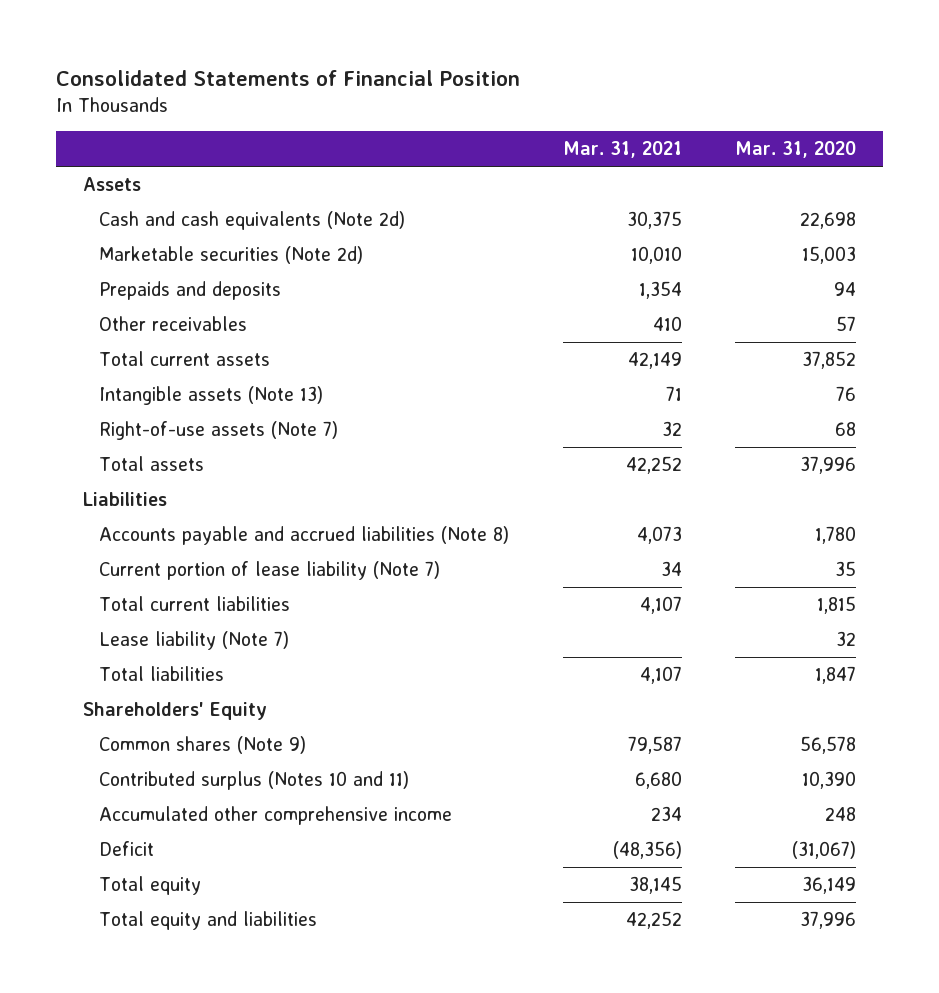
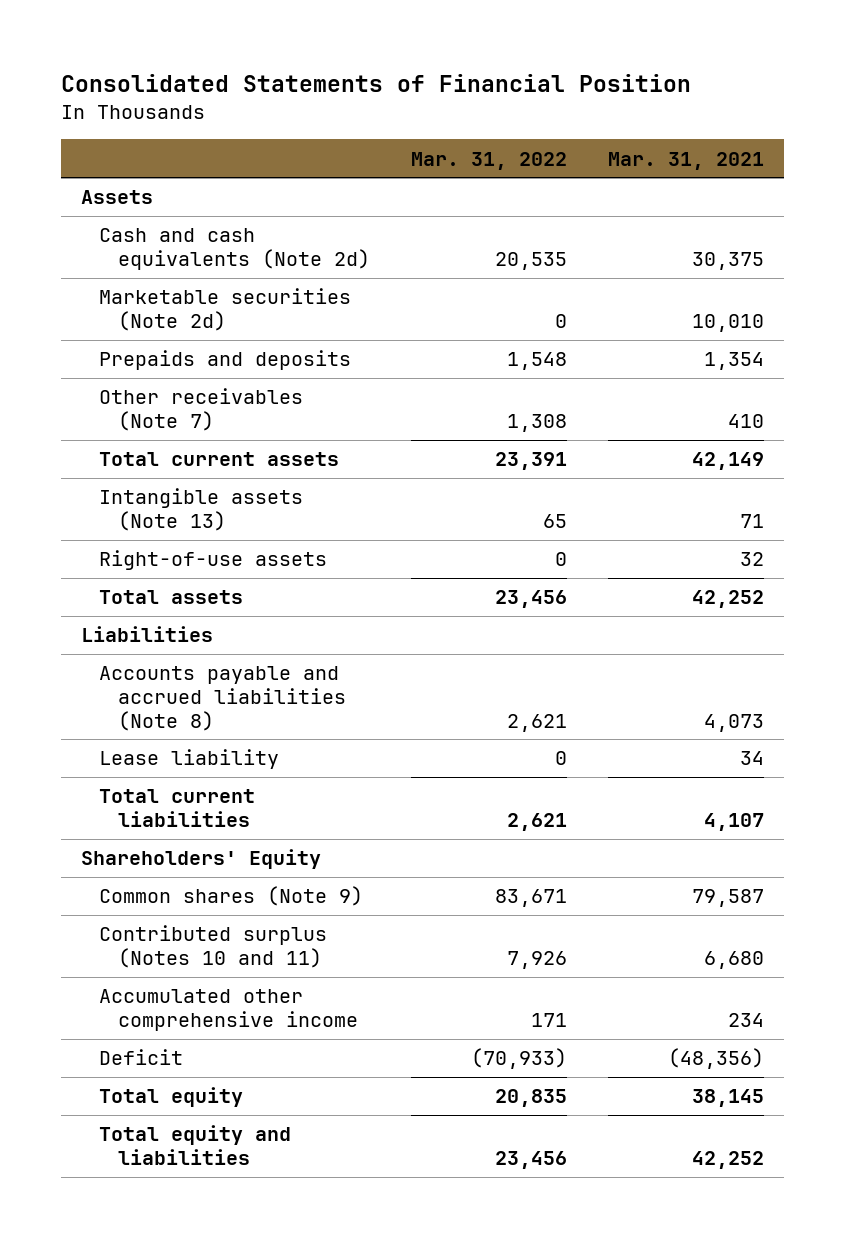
- | Mar. 31, 2021 | Mar. 31, 2020
+ | Mar. 31, 2022 | Mar. 31, 2021
- Other receivables | 410 | 57
+ Other receivables (Note 7) | 1,308 | 410
- Right-of-use assets (Note 7) | 32 | 68
+ Right-of-use assets | 0 | 32
- Current portion of lease liability (Note 7) | 34 | 35
+ Lease liability | 0 | 34
- Lease liability (Note 7) | | 32
- Total liabilities | 4,107 | 1,847

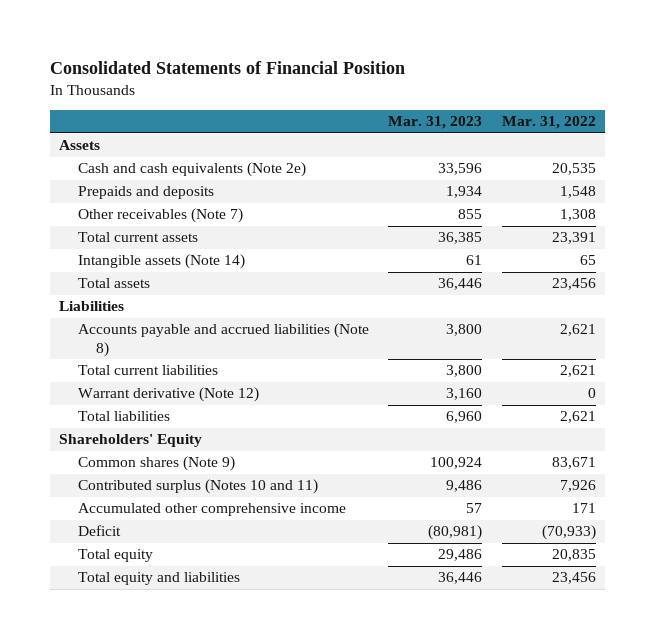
- | Mar. 31, 2022 | Mar. 31, 2021
+ | Mar. 31, 2023 | Mar. 31, 2022
- Cash and cash equivalents (Note 2d) | 20,535 | 30,375
- Marketable securities (Note 2d) | 0 | 10,010
+ Cash and cash equivalents (Note 2e) | 33,596 | 20,535
- Intangible assets (Note 13) | 65 | 71
- Right-of-use assets | 0 | 32
+ Intangible assets (Note 14) | 61 | 65
- Lease liability | 0 | 34
+ Warrant derivative (Note 12) | 3,160 | 0
+ Total liabilities | 6,960 | 2,621

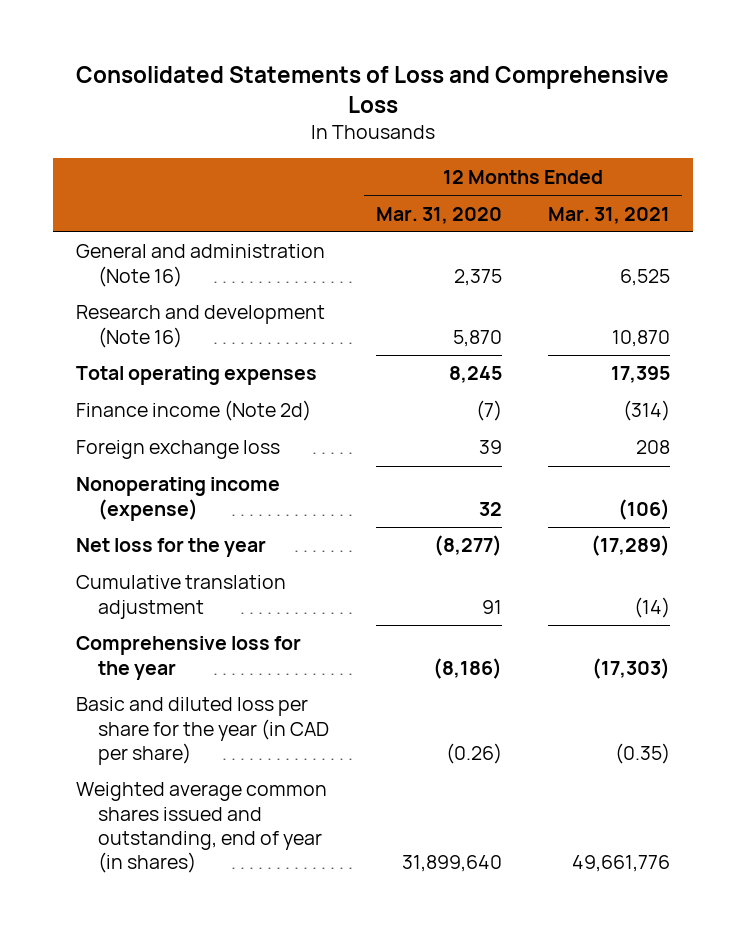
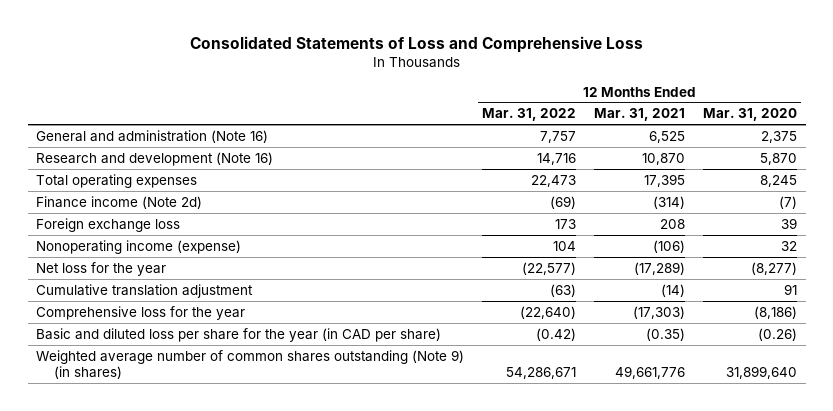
- | 12 Months Ended Mar. 31, 2020 | 12 Months Ended Mar. 31, 2021
+ | 12 Months Ended Mar. 31, 2022 | 12 Months Ended Mar. 31, 2021 | 12 Months Ended Mar. 31, 2020
- Weighted average common shares issued and outstanding, end of year (in shares) | 31,899,640 | 49,661,776
+ Weighted average number of common shares outstanding (Note 9) (in shares) | 54,286,671 | 49,661,776 | 31,899,640

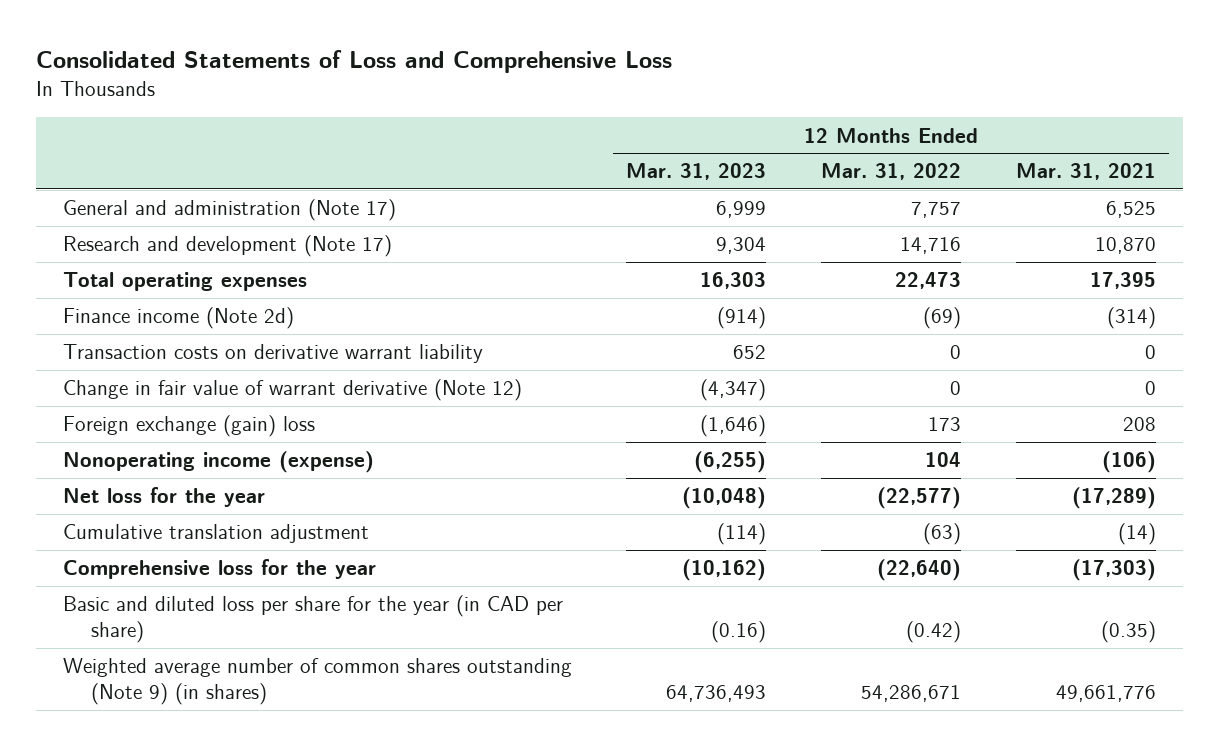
- | 12 Months Ended Mar. 31, 2022 | 12 Months Ended Mar. 31, 2021 | 12 Months Ended Mar. 31, 2020
+ | 12 Months Ended Mar. 31, 2023 | 12 Months Ended Mar. 31, 2022 | 12 Months Ended Mar. 31, 2021
- General and administration (Note 16) | 7,757 | 6,525 | 2,375
- Research and development (Note 16) | 14,716 | 10,870 | 5,870
+ General and administration (Note 17) | 6,999 | 7,757 | 6,525
+ Research and development (Note 17) | 9,304 | 14,716 | 10,870
- Foreign exchange loss | 173 | 208 | 39
+ Transaction costs on derivative warrant liability | 652 | 0 | 0
+ Change in fair value of warrant derivative (Note 12) | (4,347) | 0 | 0
+ Foreign exchange (gain) loss | (1,646) | 173 | 208

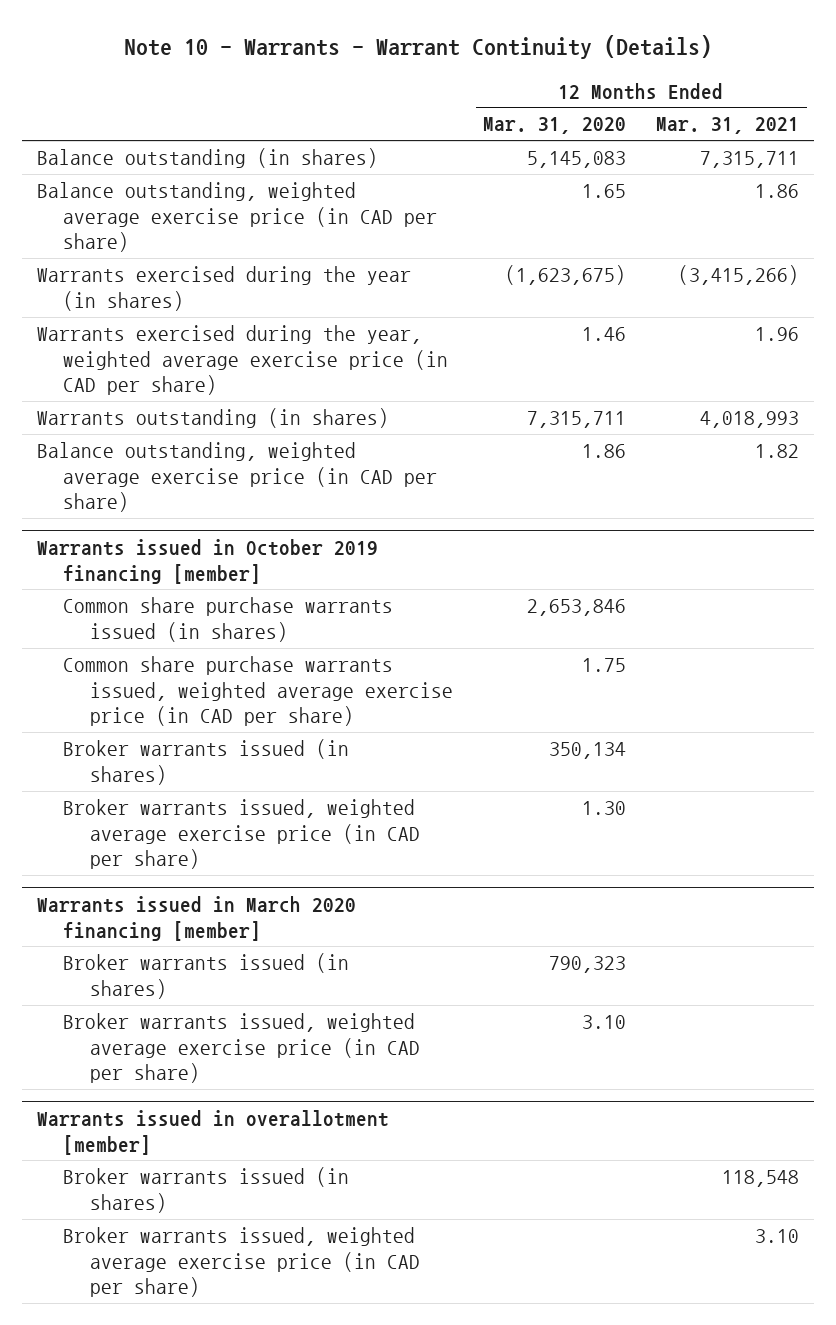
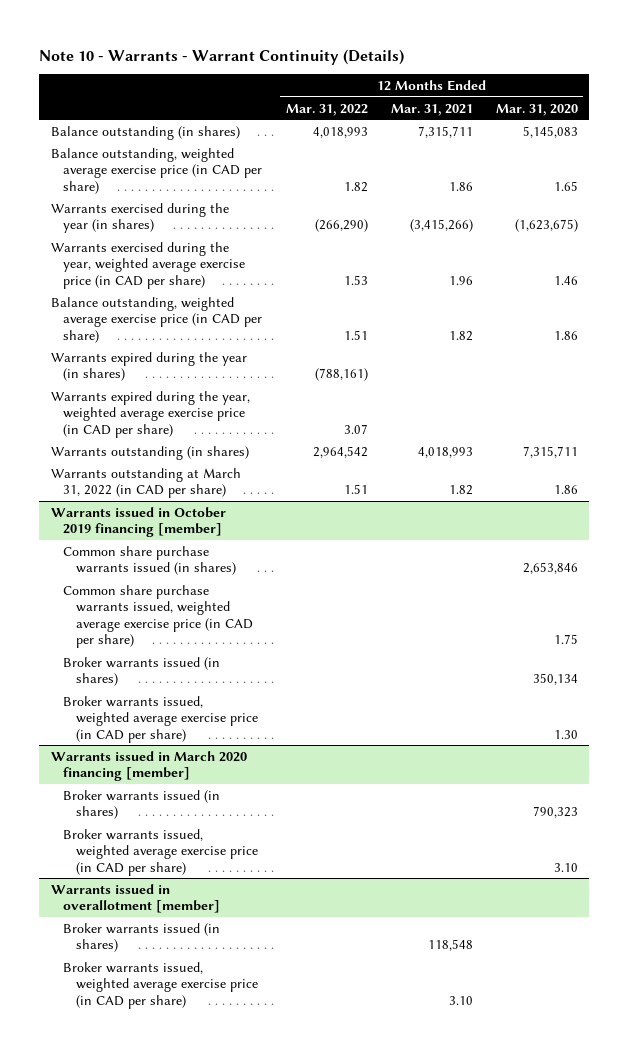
- | 12 Months Ended Mar. 31, 2020 | 12 Months Ended Mar. 31, 2021
+ | 12 Months Ended Mar. 31, 2022 | 12 Months Ended Mar. 31, 2021 | 12 Months Ended Mar. 31, 2020
+ Warrants expired during the year (in shares) | (788,161) | |
+ Warrants expired during the year, weighted average exercise price (in CAD per share) | 3.07 | |
moved down: Warrants outstanding (in shares) | 2,964,542 | 4,018,993 | 7,315,711
+ Warrants outstanding at March 31, 2022 (in CAD per share) | 1.51 | 1.82 | 1.86

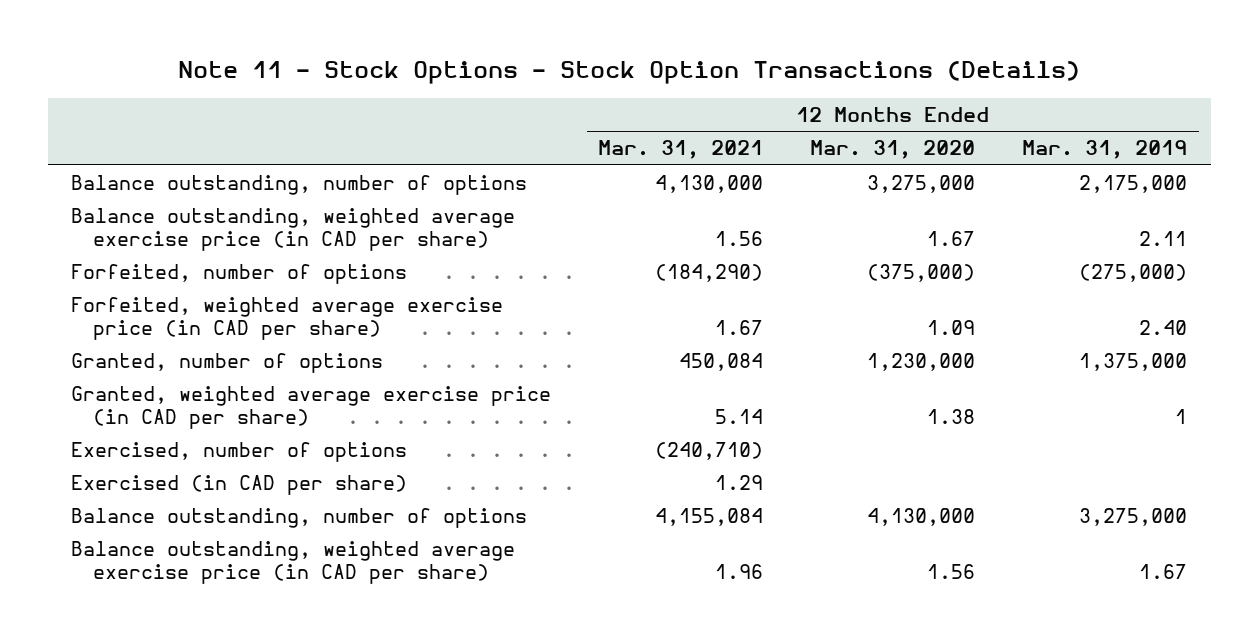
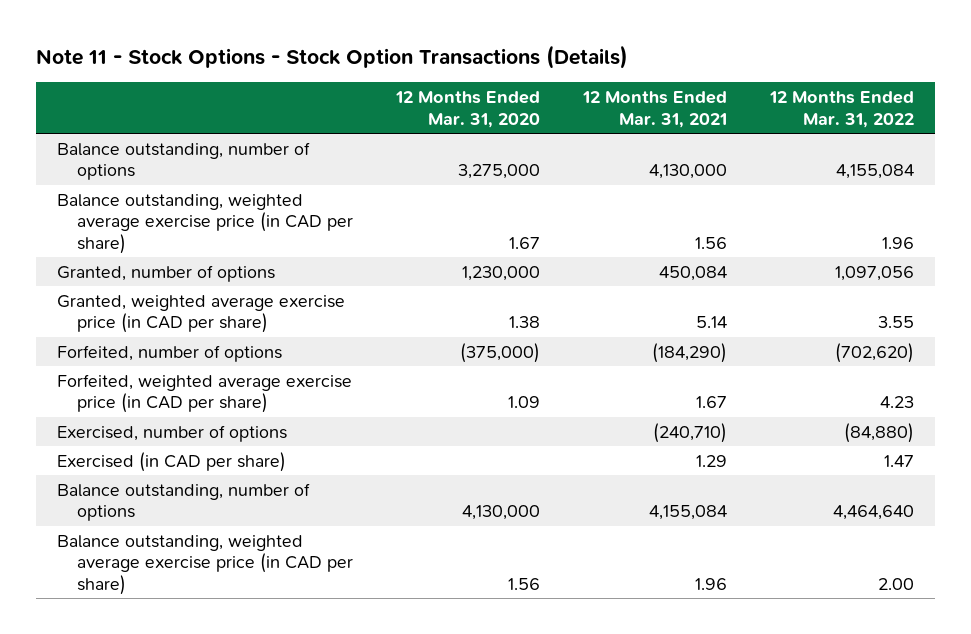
- | 12 Months Ended Mar. 31, 2021 | 12 Months Ended Mar. 31, 2020 | 12 Months Ended Mar. 31, 2019
+ | 12 Months Ended Mar. 31, 2020 | 12 Months Ended Mar. 31, 2021 | 12 Months Ended Mar. 31, 2022
moved down: Forfeited, number of options | (375,000) | (184,290) | (702,620)
moved down: Forfeited, weighted average exercise price (in CAD per share) | 1.09 | 1.67 | 4.23

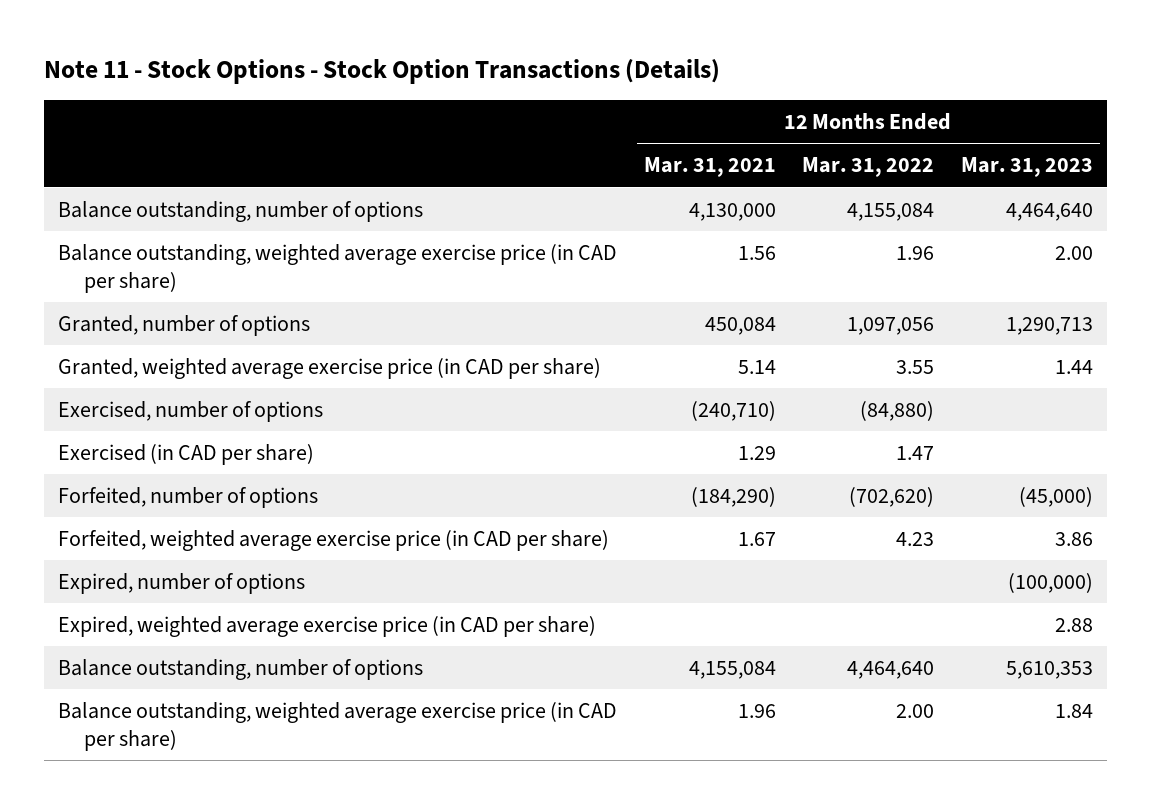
- | 12 Months Ended Mar. 31, 2020 | 12 Months Ended Mar. 31, 2021 | 12 Months Ended Mar. 31, 2022
+ | 12 Months Ended Mar. 31, 2021 | 12 Months Ended Mar. 31, 2022 | 12 Months Ended Mar. 31, 2023
moved down: Forfeited, number of options | (184,290) | (702,620) | (45,000)
moved down: Forfeited, weighted average exercise price (in CAD per share) | 1.67 | 4.23 | 3.86
+ Expired, number of options | | | (100,000)
+ Expired, weighted average exercise price (in CAD per share) | | | 2.88

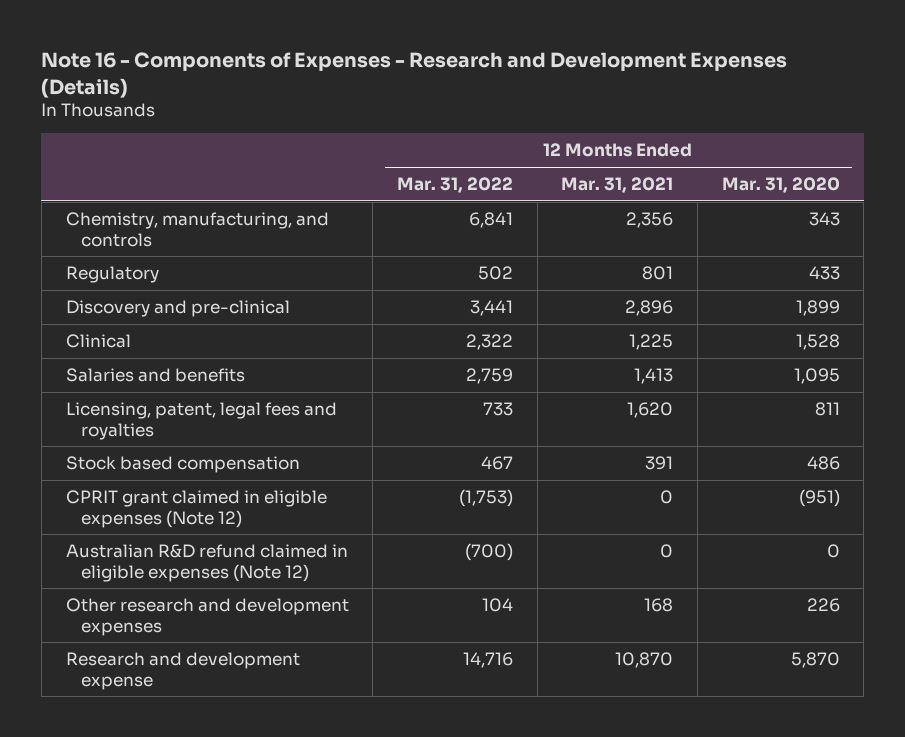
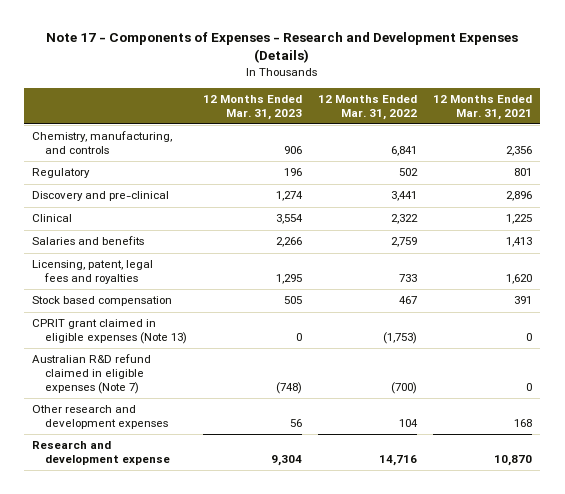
- Note 16 - Components of Expenses - Research and Development Expenses (Details)
+ Note 17 - Components of Expenses - Research and Development Expenses (Details)
- | 12 Months Ended Mar. 31, 2022 | 12 Months Ended Mar. 31, 2021 | 12 Months Ended Mar. 31, 2020
+ | 12 Months Ended Mar. 31, 2023 | 12 Months Ended Mar. 31, 2022 | 12 Months Ended Mar. 31, 2021
- CPRIT grant claimed in eligible expenses (Note 12) | (1,753) | 0 | (951)
- Australian R&D refund claimed in eligible expenses (Note 12) | (700) | 0 | 0
+ CPRIT grant claimed in eligible expenses (Note 13) | 0 | (1,753) | 0
+ Australian R&D refund claimed in eligible expenses (Note 7) | (748) | (700) | 0

